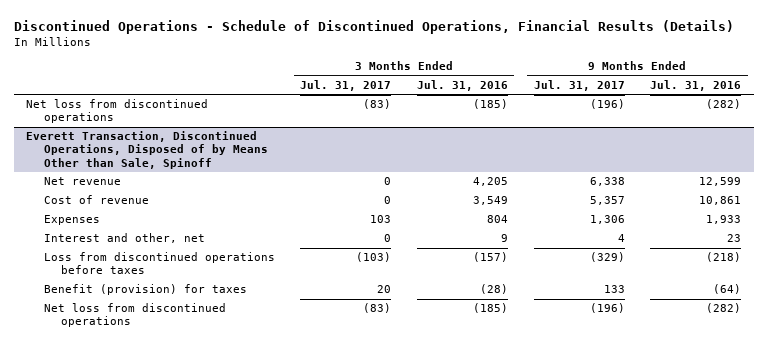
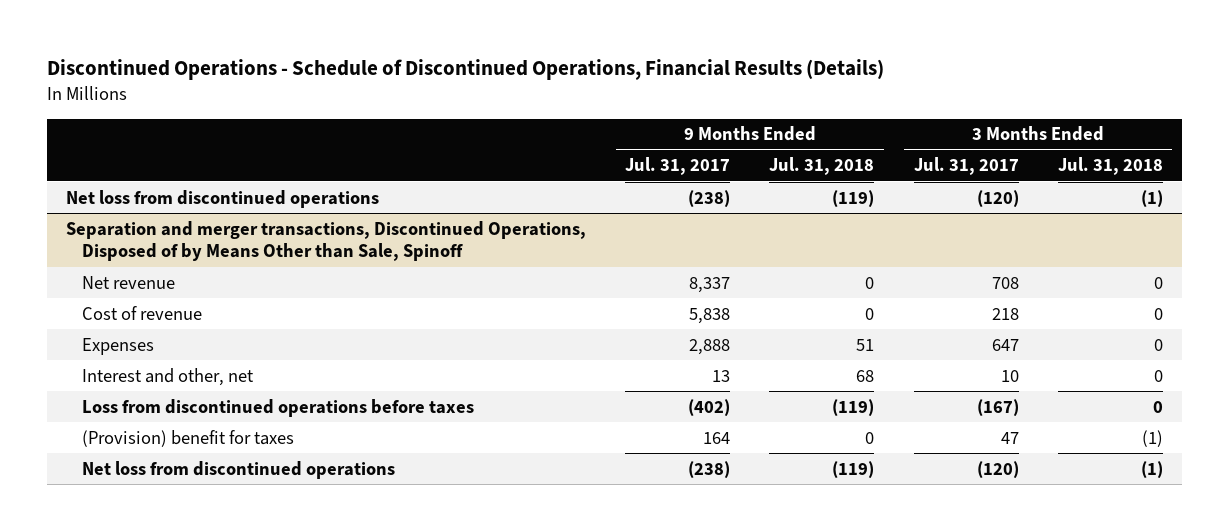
- | 3 Months Ended Jul. 31, 2017 | 3 Months Ended Jul. 31, 2016 | 9 Months Ended Jul. 31, 2017 | 9 Months Ended Jul. 31, 2016
+ | 9 Months Ended Jul. 31, 2017 | 9 Months Ended Jul. 31, 2018 | 3 Months Ended Jul. 31, 2017 | 3 Months Ended Jul. 31, 2018
- Net loss from discontinued operations | (83) | (185) | (196) | (282)
- Everett Transaction, Discontinued Operations, Disposed of by Means Other than Sale, Spinoff
- Net revenue | 0 | 4,205 | 6,338 | 12,599
- Cost of revenue | 0 | 3,549 | 5,357 | 10,861
- Expenses | 103 | 804 | 1,306 | 1,933
- Interest and other, net | 0 | 9 | 4 | 23
- Loss from discontinued operations before taxes | (103) | (157) | (329) | (218)
- Benefit (provision) for taxes | 20 | (28) | 133 | (64)
- Net loss from discontinued operations | (83) | (185) | (196) | (282)
+ Net loss from discontinued operations | (238) | (119) | (120) | (1)
+ Separation and merger transactions, Discontinued Operations, Disposed of by Means Other than Sale, Spinoff
+ Net revenue | 8,337 | 0 | 708 | 0
+ Cost of revenue | 5,838 | 0 | 218 | 0
+ Expenses | 2,888 | 51 | 647 | 0
+ Interest and other, net | 13 | 68 | 10 | 0
+ Loss from discontinued operations before taxes | (402) | (119) | (167) | 0
+ (Provision) benefit for taxes | 164 | 0 | 47 | (1)
+ Net loss from discontinued operations | (238) | (119) | (120) | (1)

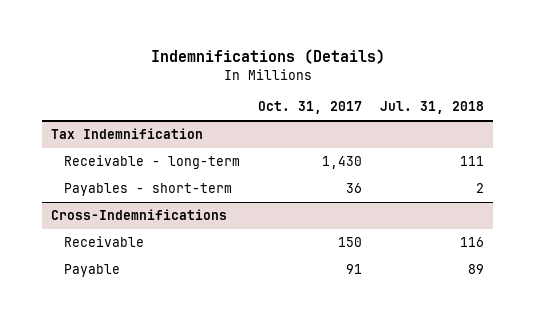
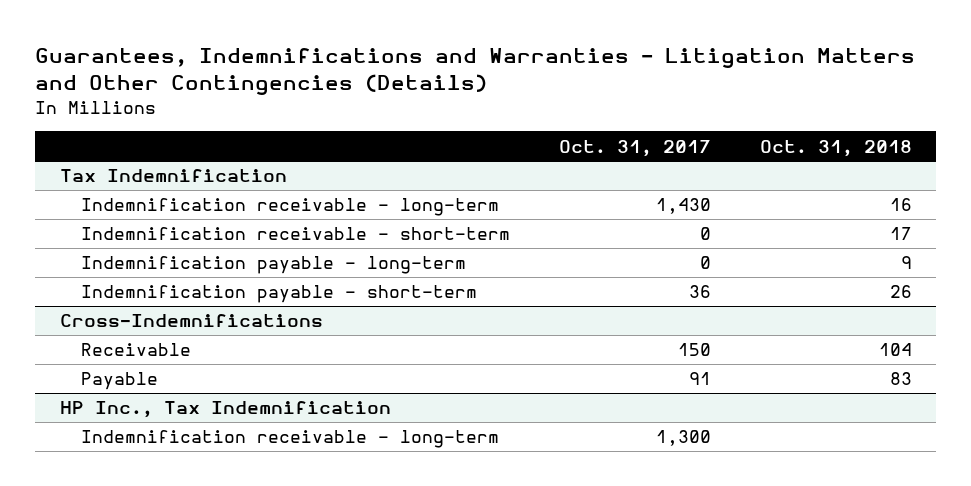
- Indemnifications (Details)
+ Guarantees, Indemnifications and Warranties - Litigation Matters and Other Contingencies (Details)
- | Oct. 31, 2017 | Jul. 31, 2018
+ | Oct. 31, 2017 | Oct. 31, 2018
@ Tax Indemnification
- Receivable - long-term | 1,430 | 111
- Payables - short-term | 36 | 2
+ Indemnification receivable - long-term | 1,430 | 16
+ Indemnification receivable - short-term | 0 | 17
+ Indemnification payable - long-term | 0 | 9
+ Indemnification payable - short-term | 36 | 26
+ HP Inc., Tax Indemnification
+ Indemnification receivable - long-term | 1,300 |

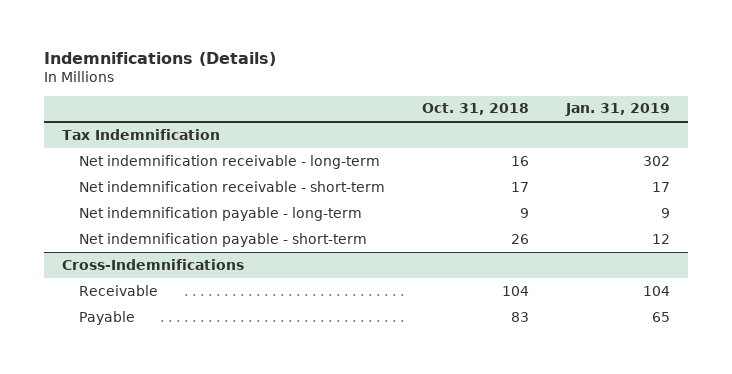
- Guarantees, Indemnifications and Warranties - Litigation Matters and Other Contingencies (Details)
+ Indemnifications (Details)
- | Oct. 31, 2017 | Oct. 31, 2018
+ | Oct. 31, 2018 | Jan. 31, 2019
@ Tax Indemnification
- Indemnification receivable - long-term | 1,430 | 16
- Indemnification receivable - short-term | 0 | 17
- Indemnification payable - long-term | 0 | 9
- Indemnification payable - short-term | 36 | 26
+ Net indemnification receivable - long-term | 16 | 302
+ Net indemnification receivable - short-term | 17 | 17
+ Net indemnification payable - long-term | 9 | 9
+ Net indemnification payable - short-term | 26 | 12
- HP Inc., Tax Indemnification
- Indemnification receivable - long-term | 1,300 |

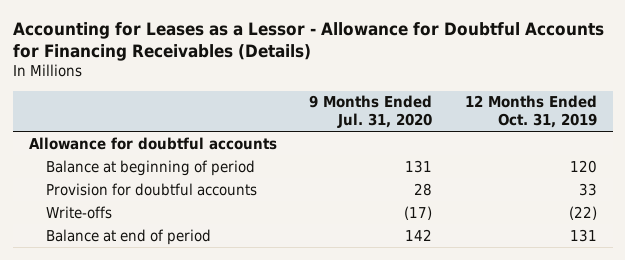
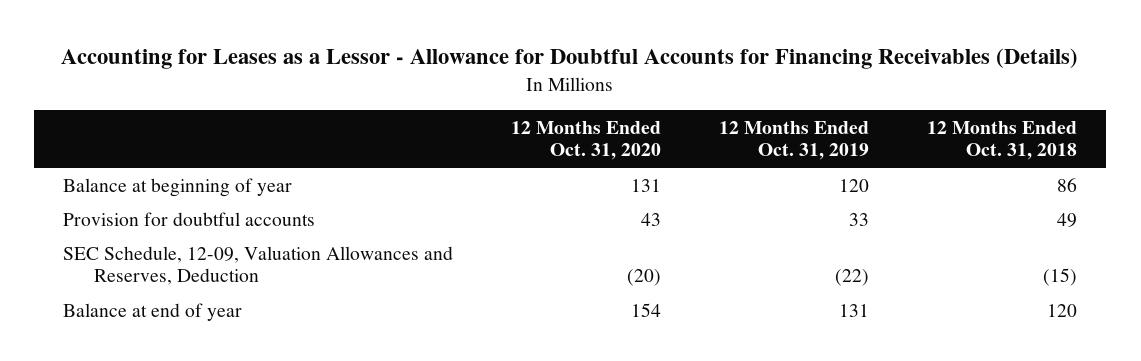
- | 9 Months Ended Jul. 31, 2020 | 12 Months Ended Oct. 31, 2019
+ | 12 Months Ended Oct. 31, 2020 | 12 Months Ended Oct. 31, 2019 | 12 Months Ended Oct. 31, 2018
- Allowance for doubtful accounts
- Balance at beginning of period | 131 | 120
+ Balance at beginning of year | 131 | 120 | 86
- Write-offs | (17) | (22)
- Balance at end of period | 142 | 131
+ SEC Schedule, 12-09, Valuation Allowances and Reserves, Deduction | (20) | (22) | (15)
+ Balance at end of year | 154 | 131 | 120

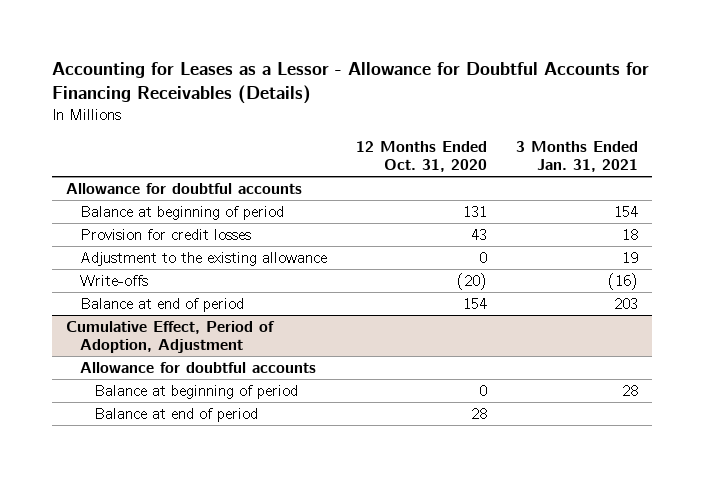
- | 12 Months Ended Oct. 31, 2020 | 12 Months Ended Oct. 31, 2019 | 12 Months Ended Oct. 31, 2018
+ | 12 Months Ended Oct. 31, 2020 | 3 Months Ended Jan. 31, 2021
- Balance at beginning of year | 131 | 120 | 86
- Provision for doubtful accounts | 43 | 33 | 49
- SEC Schedule, 12-09, Valuation Allowances and Reserves, Deduction | (20) | (22) | (15)
- Balance at end of year | 154 | 131 | 120
+ Allowance for doubtful accounts
+ Balance at beginning of period | 131 | 154
+ Provision for credit losses | 43 | 18
+ Adjustment to the existing allowance | 0 | 19
+ Write-offs | (20) | (16)
+ Balance at end of period | 154 | 203
+ Cumulative Effect, Period of Adoption, Adjustment
+ Allowance for doubtful accounts
+ Balance at beginning of period | 0 | 28
+ Balance at end of period | 28 |

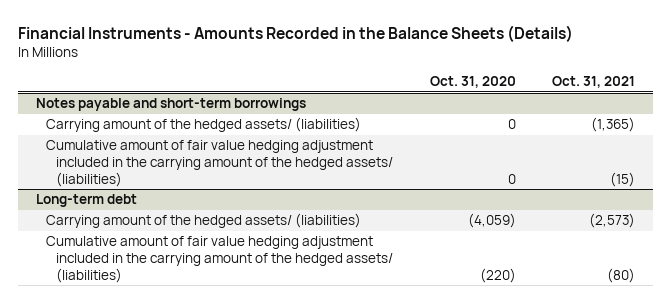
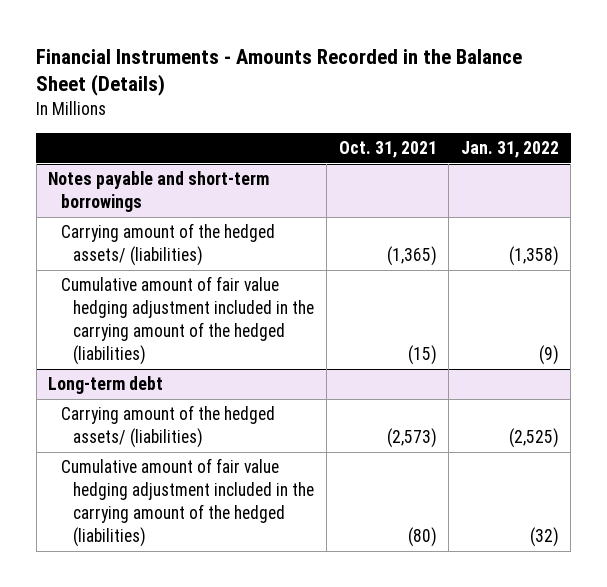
- Financial Instruments - Amounts Recorded in the Balance Sheets (Details)
+ Financial Instruments - Amounts Recorded in the Balance Sheet (Details)
- | Oct. 31, 2020 | Oct. 31, 2021
+ | Oct. 31, 2021 | Jan. 31, 2022
@ Notes payable and short-term borrowings
- Cumulative amount of fair value hedging adjustment included in the carrying amount of the hedged assets/ (liabilities) | 0 | (15)
+ Cumulative amount of fair value hedging adjustment included in the carrying amount of the hedged (liabilities) | (15) | (9)
@ Long-term debt
- Cumulative amount of fair value hedging adjustment included in the carrying amount of the hedged assets/ (liabilities) | (220) | (80)
+ Cumulative amount of fair value hedging adjustment included in the carrying amount of the hedged (liabilities) | (80) | (32)

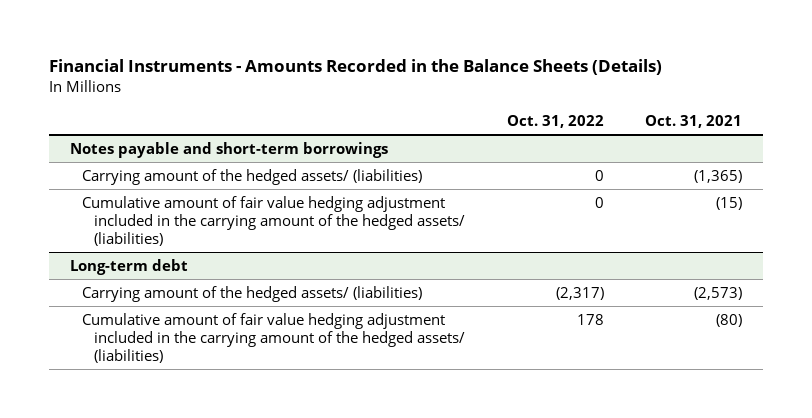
- Financial Instruments - Amounts Recorded in the Balance Sheet (Details)
+ Financial Instruments - Amounts Recorded in the Balance Sheets (Details)
- | Oct. 31, 2021 | Jan. 31, 2022
+ | Oct. 31, 2022 | Oct. 31, 2021
@ Notes payable and short-term borrowings
- Cumulative amount of fair value hedging adjustment included in the carrying amount of the hedged (liabilities) | (15) | (9)
+ Cumulative amount of fair value hedging adjustment included in the carrying amount of the hedged assets/ (liabilities) | 0 | (15)
@ Long-term debt
- Cumulative amount of fair value hedging adjustment included in the carrying amount of the hedged (liabilities) | (80) | (32)
+ Cumulative amount of fair value hedging adjustment included in the carrying amount of the hedged assets/ (liabilities) | 178 | (80)

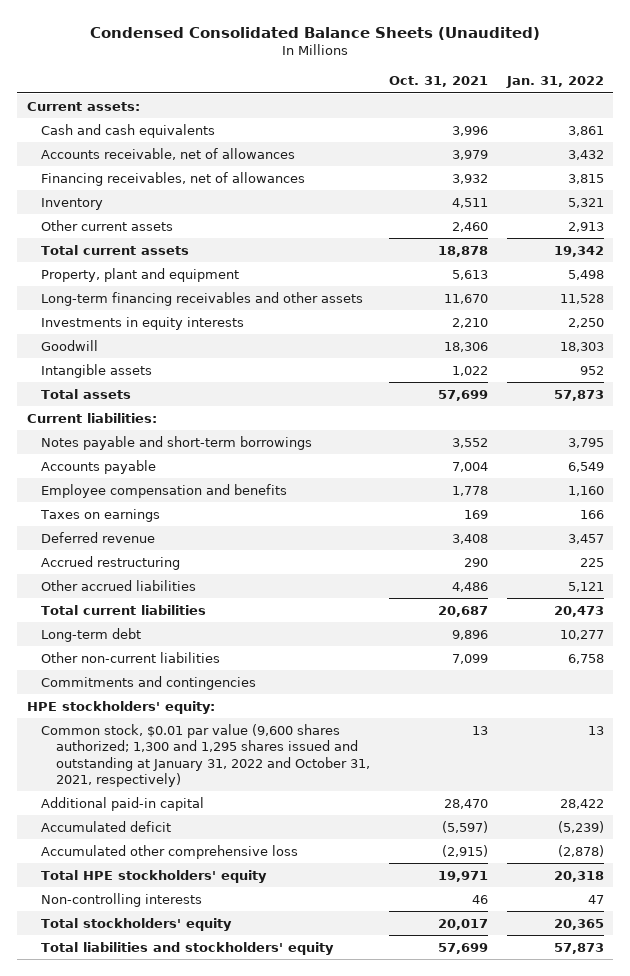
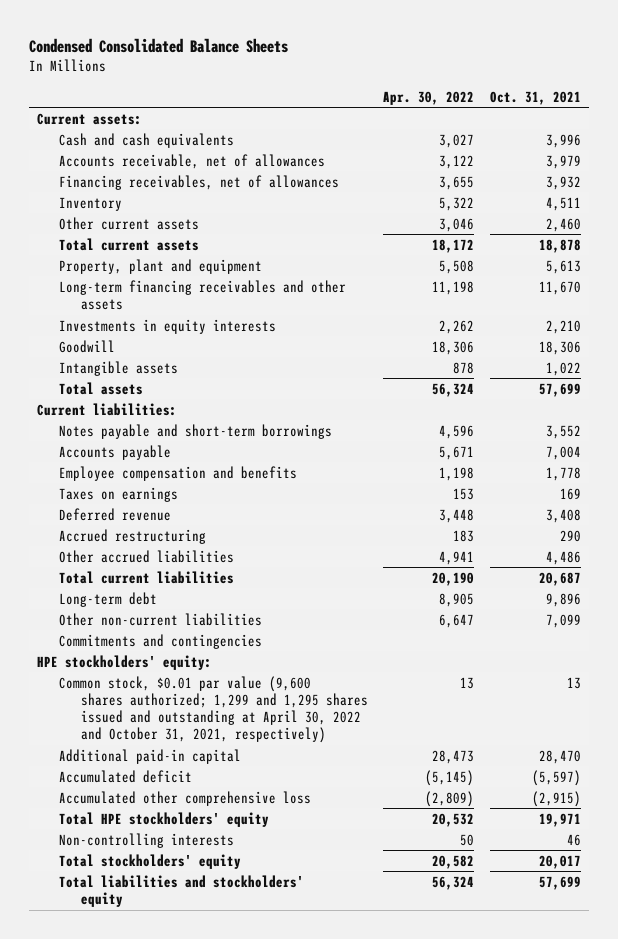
- Condensed Consolidated Balance Sheets (Unaudited)
+ Condensed Consolidated Balance Sheets
- | Oct. 31, 2021 | Jan. 31, 2022
+ | Apr. 30, 2022 | Oct. 31, 2021
- Common stock, $0.01 par value (9,600 shares authorized; 1,300 and 1,295 shares issued and outstanding at January 31, 2022 and October 31, 2021, respectively) | 13 | 13
+ Common stock, $0.01 par value (9,600 shares authorized; 1,299 and 1,295 shares issued and outstanding at April 30, 2022 and October 31, 2021, respectively) | 13 | 13

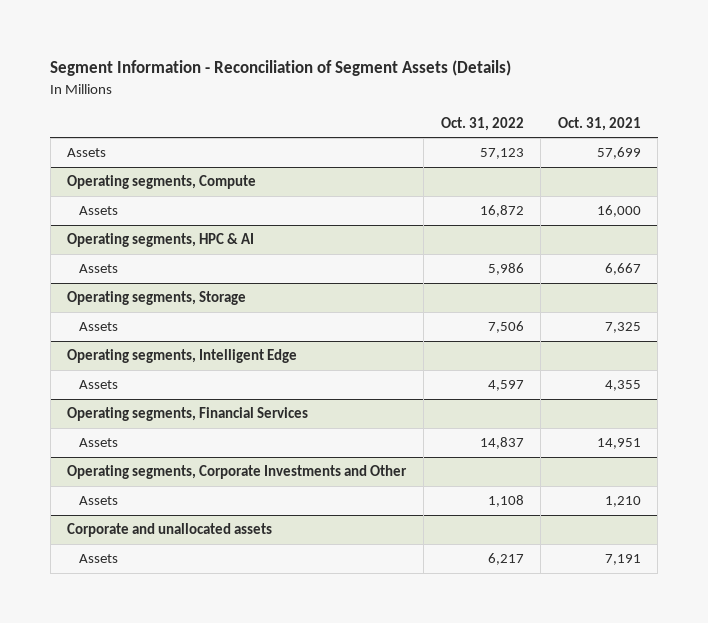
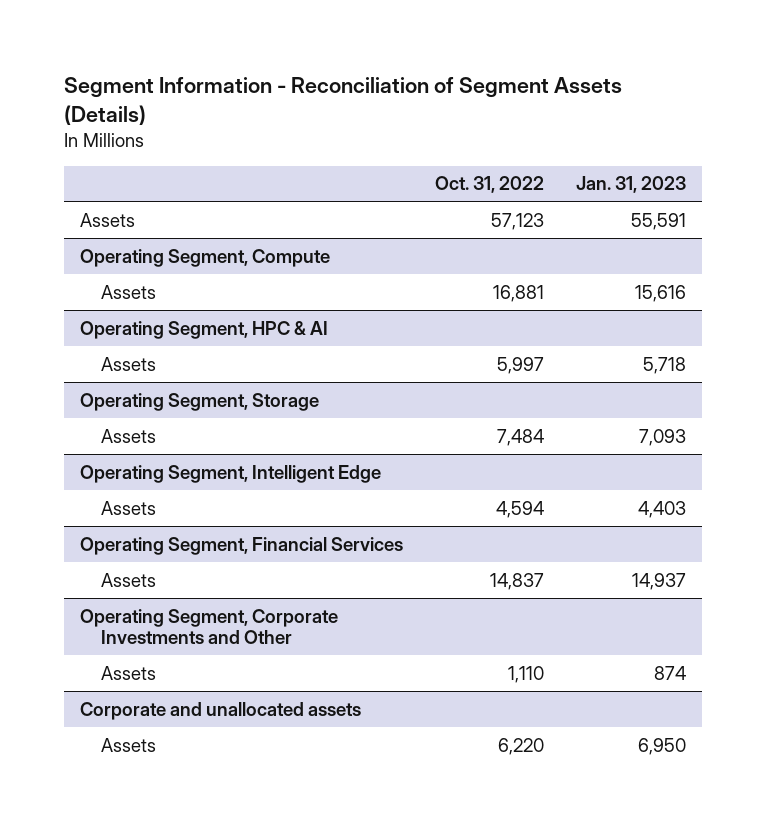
- | Oct. 31, 2022 | Oct. 31, 2021
+ | Oct. 31, 2022 | Jan. 31, 2023
- Operating segments, Compute
- Assets | 16,872 | 16,000
- Operating segments, HPC & AI
- Assets | 5,986 | 6,667
- Operating segments, Storage
- Assets | 7,506 | 7,325
- Operating segments, Intelligent Edge
- Assets | 4,597 | 4,355
- Operating segments, Financial Services
+ Operating Segment, Compute
+ Assets | 16,881 | 15,616
+ Operating Segment, HPC & AI
+ Assets | 5,997 | 5,718
+ Operating Segment, Storage
+ Assets | 7,484 | 7,093
+ Operating Segment, Intelligent Edge
+ Assets | 4,594 | 4,403
+ Operating Segment, Financial Services
- Operating segments, Corporate Investments and Other
- Assets | 1,108 | 1,210
+ Operating Segment, Corporate Investments and Other
+ Assets | 1,110 | 874
@ Corporate and unallocated assets
- Assets | 6,217 | 7,191
+ Assets | 6,220 | 6,950

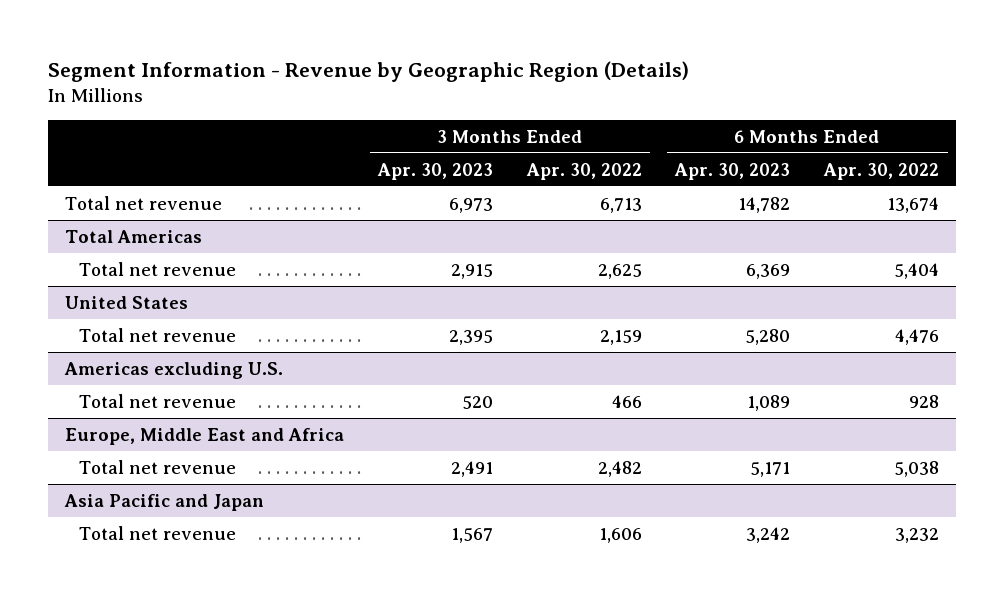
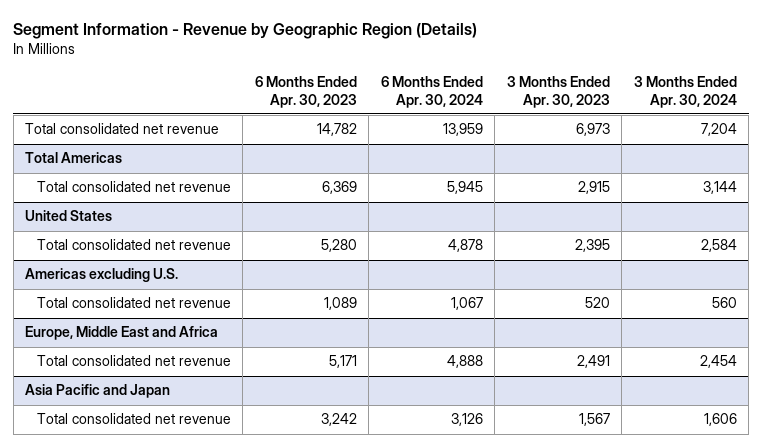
- | 3 Months Ended Apr. 30, 2023 | 3 Months Ended Apr. 30, 2022 | 6 Months Ended Apr. 30, 2023 | 6 Months Ended Apr. 30, 2022
+ | 6 Months Ended Apr. 30, 2023 | 6 Months Ended Apr. 30, 2024 | 3 Months Ended Apr. 30, 2023 | 3 Months Ended Apr. 30, 2024
- Total net revenue | 6,973 | 6,713 | 14,782 | 13,674
+ Total consolidated net revenue | 14,782 | 13,959 | 6,973 | 7,204
@ Total Americas
- Total net revenue | 2,915 | 2,625 | 6,369 | 5,404
+ Total consolidated net revenue | 6,369 | 5,945 | 2,915 | 3,144
@ United States
- Total net revenue | 2,395 | 2,159 | 5,280 | 4,476
+ Total consolidated net revenue | 5,280 | 4,878 | 2,395 | 2,584
@ Americas excluding U.S.
- Total net revenue | 520 | 466 | 1,089 | 928
+ Total consolidated net revenue | 1,089 | 1,067 | 520 | 560
@ Europe, Middle East and Africa
- Total net revenue | 2,491 | 2,482 | 5,171 | 5,038
+ Total consolidated net revenue | 5,171 | 4,888 | 2,491 | 2,454
@ Asia Pacific and Japan
- Total net revenue | 1,567 | 1,606 | 3,242 | 3,232
+ Total consolidated net revenue | 3,242 | 3,126 | 1,567 | 1,606

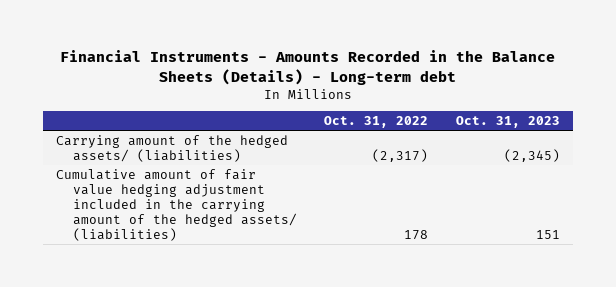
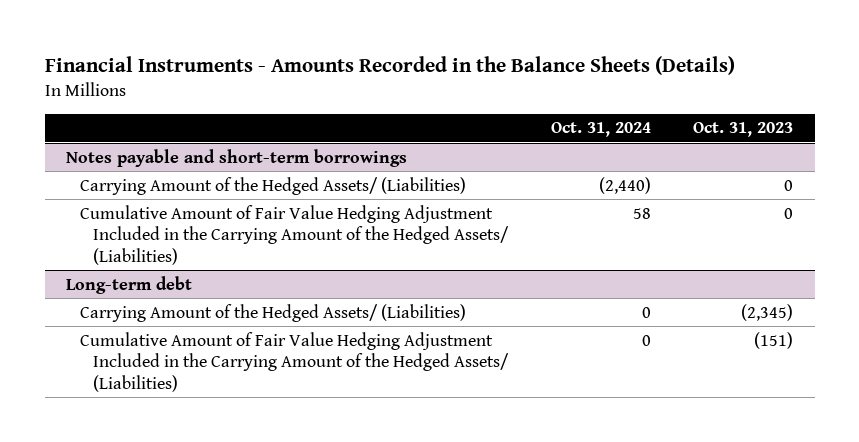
- Financial Instruments - Amounts Recorded in the Balance Sheets (Details) - Long-term debt
+ Financial Instruments - Amounts Recorded in the Balance Sheets (Details)
- | Oct. 31, 2022 | Oct. 31, 2023
+ | Oct. 31, 2024 | Oct. 31, 2023
- Carrying amount of the hedged assets/ (liabilities) | (2,317) | (2,345)
- Cumulative amount of fair value hedging adjustment included in the carrying amount of the hedged assets/ (liabilities) | 178 | 151
+ Notes payable and short-term borrowings
+ Carrying Amount of the Hedged Assets/ (Liabilities) | (2,440) | 0
+ Cumulative Amount of Fair Value Hedging Adjustment Included in the Carrying Amount of the Hedged Assets/ (Liabilities) | 58 | 0
+ Long-term debt
+ Carrying Amount of the Hedged Assets/ (Liabilities) | 0 | (2,345)
+ Cumulative Amount of Fair Value Hedging Adjustment Included in the Carrying Amount of the Hedged Assets/ (Liabilities) | 0 | (151)

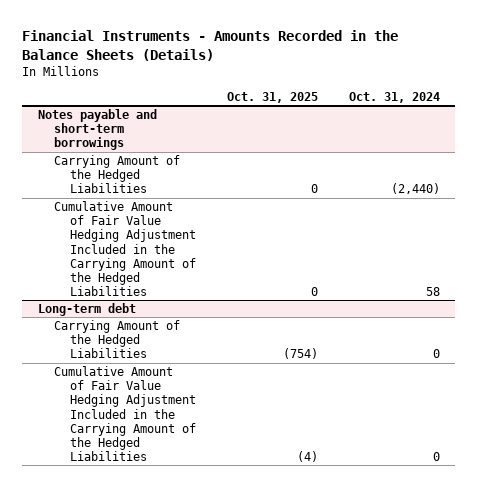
- | Oct. 31, 2024 | Oct. 31, 2023
+ | Oct. 31, 2025 | Oct. 31, 2024
@ Notes payable and short-term borrowings
- Carrying Amount of the Hedged Assets/ (Liabilities) | (2,440) | 0
- Cumulative Amount of Fair Value Hedging Adjustment Included in the Carrying Amount of the Hedged Assets/ (Liabilities) | 58 | 0
+ Carrying Amount of the Hedged Liabilities | 0 | (2,440)
+ Cumulative Amount of Fair Value Hedging Adjustment Included in the Carrying Amount of the Hedged Liabilities | 0 | 58
@ Long-term debt
- Carrying Amount of the Hedged Assets/ (Liabilities) | 0 | (2,345)
- Cumulative Amount of Fair Value Hedging Adjustment Included in the Carrying Amount of the Hedged Assets/ (Liabilities) | 0 | (151)
+ Carrying Amount of the Hedged Liabilities | (754) | 0
+ Cumulative Amount of Fair Value Hedging Adjustment Included in the Carrying Amount of the Hedged Liabilities | (4) | 0

